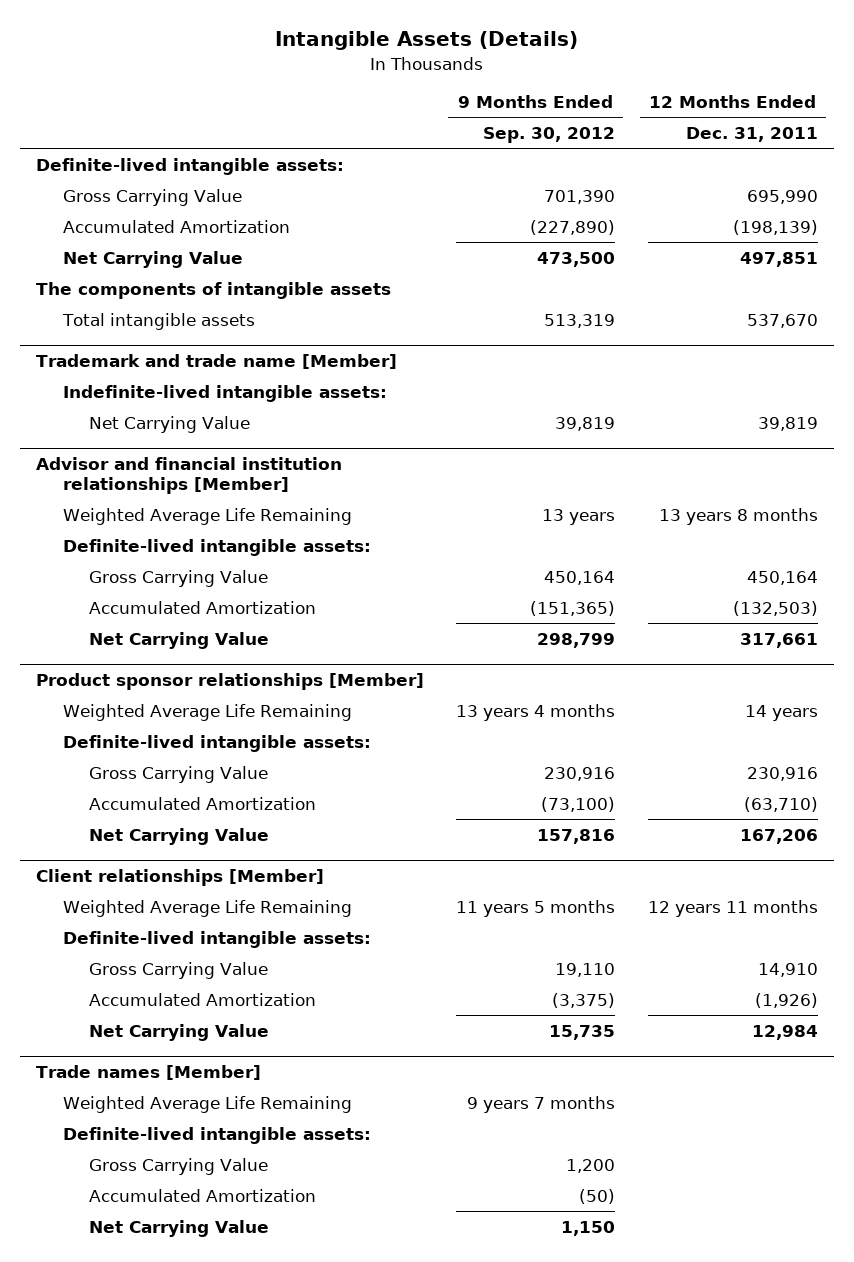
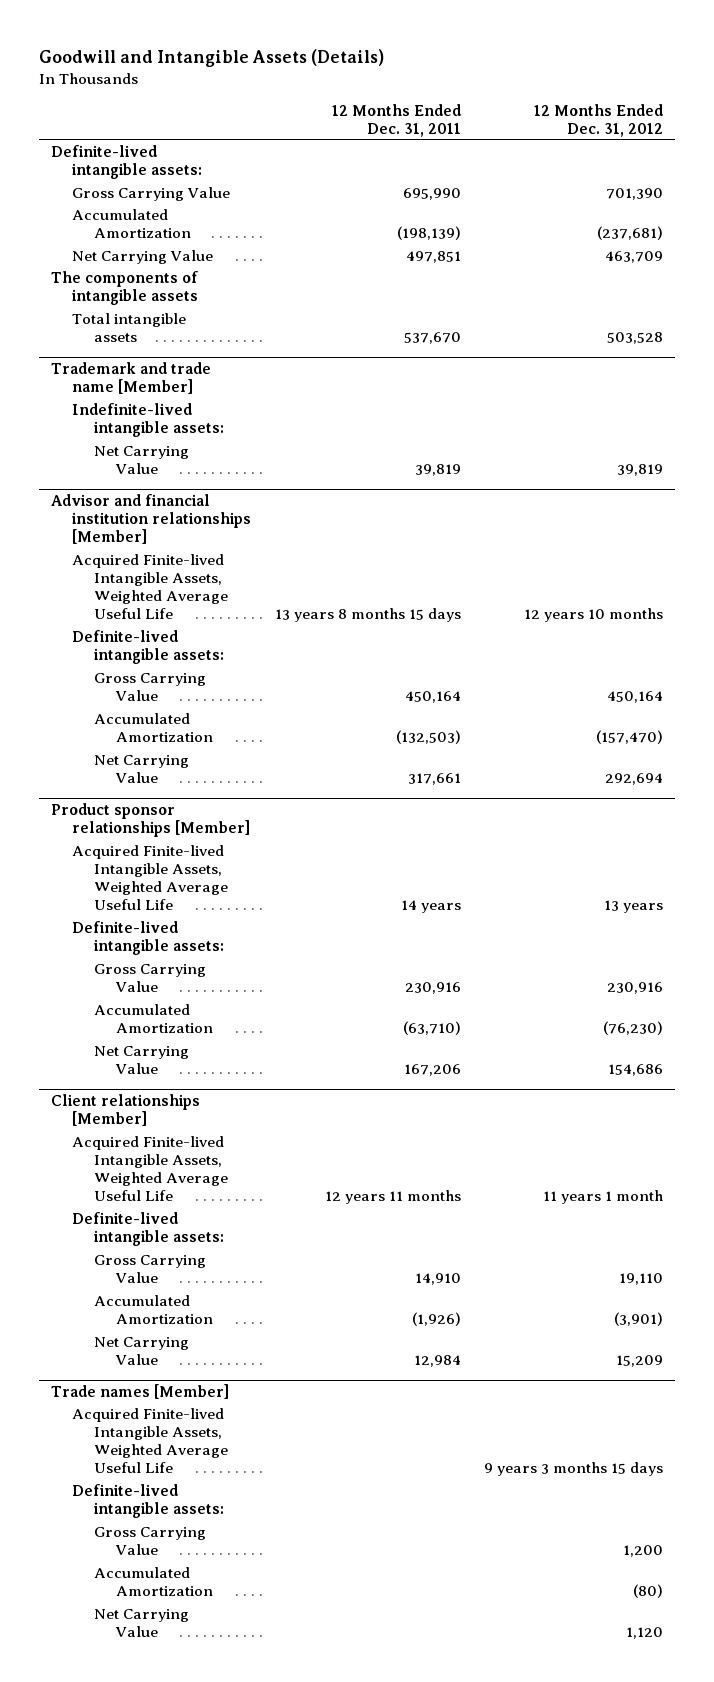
- Intangible Assets (Details)
+ Goodwill and Intangible Assets (Details)
- | 9 Months Ended Sep. 30, 2012 | 12 Months Ended Dec. 31, 2011
+ | 12 Months Ended Dec. 31, 2011 | 12 Months Ended Dec. 31, 2012
@ Advisor and financial institution relationships [Member]
- Weighted Average Life Remaining | 13 years | 13 years 8 months
+ Acquired Finite-lived Intangible Assets, Weighted Average Useful Life | 13 years 8 months 15 days | 12 years 10 months
@ Product sponsor relationships [Member]
- Weighted Average Life Remaining | 13 years 4 months | 14 years
+ Acquired Finite-lived Intangible Assets, Weighted Average Useful Life | 14 years | 13 years
@ Client relationships [Member]
- Weighted Average Life Remaining | 11 years 5 months | 12 years 11 months
+ Acquired Finite-lived Intangible Assets, Weighted Average Useful Life | 12 years 11 months | 11 years 1 month
@ Trade names [Member]
- Weighted Average Life Remaining | 9 years 7 months |
+ Acquired Finite-lived Intangible Assets, Weighted Average Useful Life | | 9 years 3 months 15 days

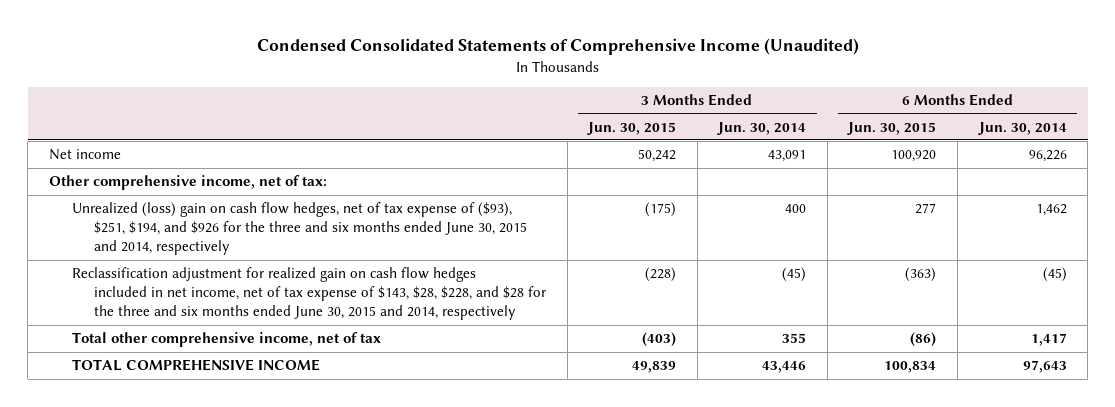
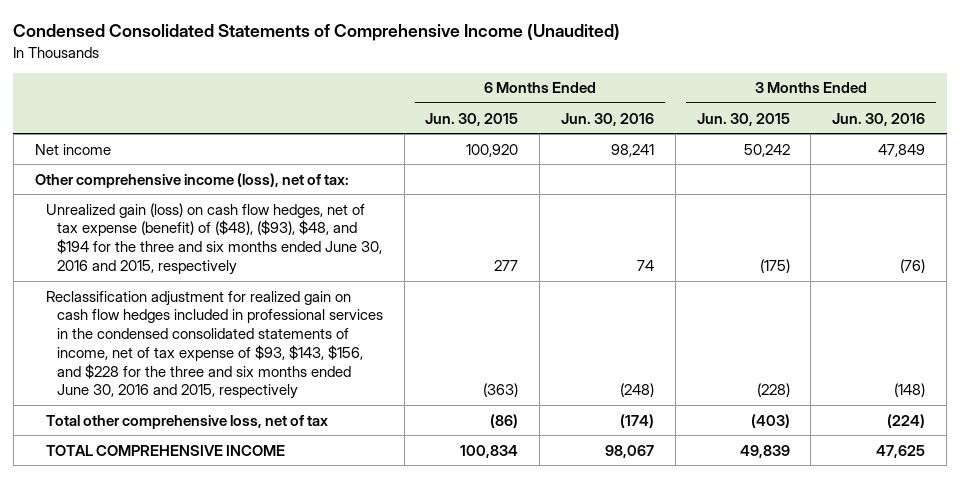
- | 3 Months Ended Jun. 30, 2015 | 3 Months Ended Jun. 30, 2014 | 6 Months Ended Jun. 30, 2015 | 6 Months Ended Jun. 30, 2014
+ | 6 Months Ended Jun. 30, 2015 | 6 Months Ended Jun. 30, 2016 | 3 Months Ended Jun. 30, 2015 | 3 Months Ended Jun. 30, 2016
- Other comprehensive income, net of tax:
- Unrealized (loss) gain on cash flow hedges, net of tax expense of ($93), $251, $194, and $926 for the three and six months ended June 30, 2015 and 2014, respectively | (175) | 400 | 277 | 1,462
- Reclassification adjustment for realized gain on cash flow hedges included in net income, net of tax expense of $143, $28, $228, and $28 for the three and six months ended June 30, 2015 and 2014, respectively | (228) | (45) | (363) | (45)
- Total other comprehensive income, net of tax | (403) | 355 | (86) | 1,417
+ Other comprehensive income (loss), net of tax:
+ Unrealized gain (loss) on cash flow hedges, net of tax expense (benefit) of ($48), ($93), $48, and $194 for the three and six months ended June 30, 2016 and 2015, respectively | 277 | 74 | (175) | (76)
+ Reclassification adjustment for realized gain on cash flow hedges included in professional services in the condensed consolidated statements of income, net of tax expense of $93, $143, $156, and $228 for the three and six months ended June 30, 2016 and 2015, respectively | (363) | (248) | (228) | (148)
+ Total other comprehensive loss, net of tax | (86) | (174) | (403) | (224)

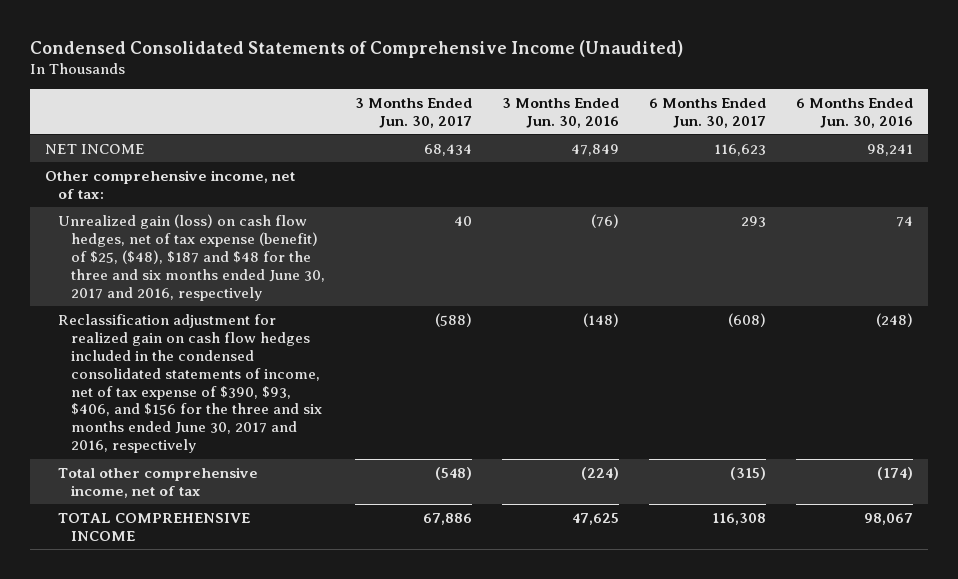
- | 6 Months Ended Jun. 30, 2015 | 6 Months Ended Jun. 30, 2016 | 3 Months Ended Jun. 30, 2015 | 3 Months Ended Jun. 30, 2016
+ | 3 Months Ended Jun. 30, 2017 | 3 Months Ended Jun. 30, 2016 | 6 Months Ended Jun. 30, 2017 | 6 Months Ended Jun. 30, 2016
- Net income | 100,920 | 98,241 | 50,242 | 47,849
- Other comprehensive income (loss), net of tax:
- Unrealized gain (loss) on cash flow hedges, net of tax expense (benefit) of ($48), ($93), $48, and $194 for the three and six months ended June 30, 2016 and 2015, respectively | 277 | 74 | (175) | (76)
- Reclassification adjustment for realized gain on cash flow hedges included in professional services in the condensed consolidated statements of income, net of tax expense of $93, $143, $156, and $228 for the three and six months ended June 30, 2016 and 2015, respectively | (363) | (248) | (228) | (148)
- Total other comprehensive loss, net of tax | (86) | (174) | (403) | (224)
+ NET INCOME | 68,434 | 47,849 | 116,623 | 98,241
+ Other comprehensive income, net of tax:
+ Unrealized gain (loss) on cash flow hedges, net of tax expense (benefit) of $25, ($48), $187 and $48 for the three and six months ended June 30, 2017 and 2016, respectively | 40 | (76) | 293 | 74
+ Reclassification adjustment for realized gain on cash flow hedges included in the condensed consolidated statements of income, net of tax expense of $390, $93, $406, and $156 for the three and six months ended June 30, 2017 and 2016, respectively | (588) | (148) | (608) | (248)
+ Total other comprehensive income, net of tax | (548) | (224) | (315) | (174)

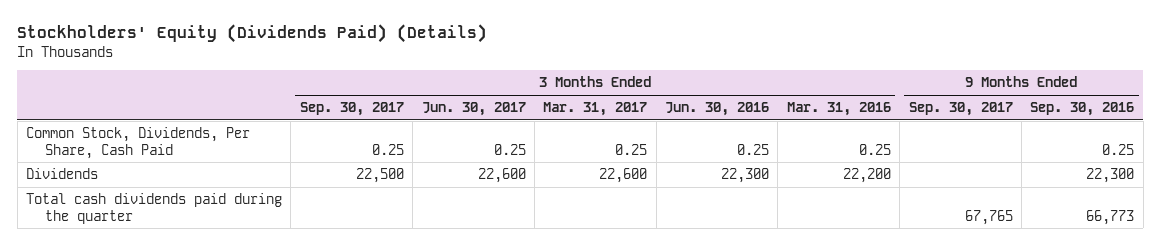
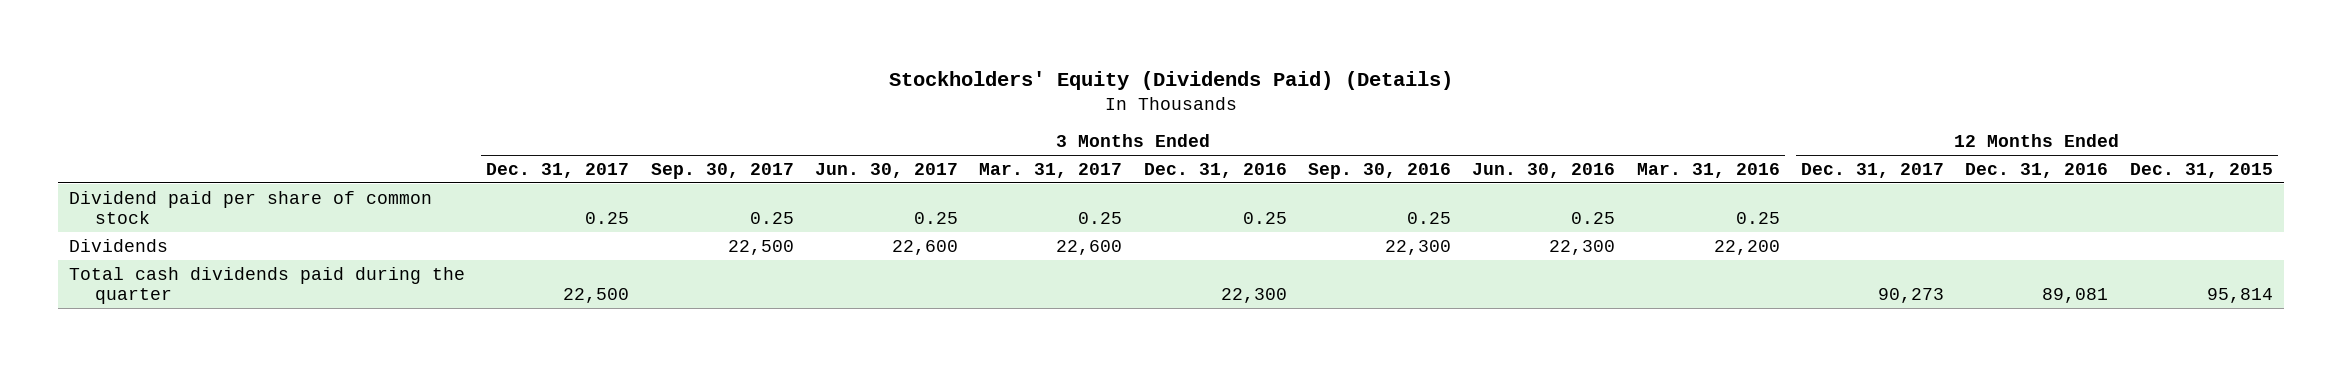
- | 3 Months Ended Sep. 30, 2017 | 3 Months Ended Jun. 30, 2017 | 3 Months Ended Mar. 31, 2017 | 3 Months Ended Jun. 30, 2016 | 3 Months Ended Mar. 31, 2016 | 9 Months Ended Sep. 30, 2017 | 9 Months Ended Sep. 30, 2016
+ | 3 Months Ended Dec. 31, 2017 | 3 Months Ended Sep. 30, 2017 | 3 Months Ended Jun. 30, 2017 | 3 Months Ended Mar. 31, 2017 | 3 Months Ended Dec. 31, 2016 | 3 Months Ended Sep. 30, 2016 | 3 Months Ended Jun. 30, 2016 | 3 Months Ended Mar. 31, 2016 | 12 Months Ended Dec. 31, 2017 | 12 Months Ended Dec. 31, 2016 | 12 Months Ended Dec. 31, 2015
- Common Stock, Dividends, Per Share, Cash Paid | 0.25 | 0.25 | 0.25 | 0.25 | 0.25 | | 0.25
+ Dividend paid per share of common stock | 0.25 | 0.25 | 0.25 | 0.25 | 0.25 | 0.25 | 0.25 | 0.25 | | |

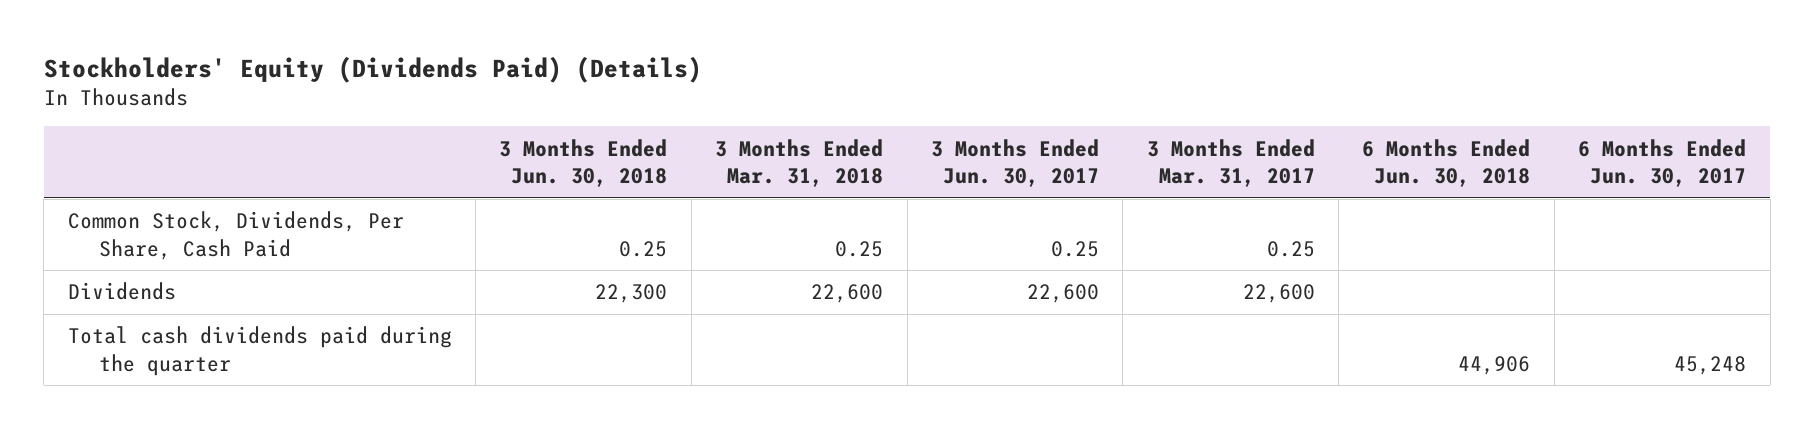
- | 3 Months Ended Dec. 31, 2017 | 3 Months Ended Sep. 30, 2017 | 3 Months Ended Jun. 30, 2017 | 3 Months Ended Mar. 31, 2017 | 3 Months Ended Dec. 31, 2016 | 3 Months Ended Sep. 30, 2016 | 3 Months Ended Jun. 30, 2016 | 3 Months Ended Mar. 31, 2016 | 12 Months Ended Dec. 31, 2017 | 12 Months Ended Dec. 31, 2016 | 12 Months Ended Dec. 31, 2015
+ | 3 Months Ended Jun. 30, 2018 | 3 Months Ended Mar. 31, 2018 | 3 Months Ended Jun. 30, 2017 | 3 Months Ended Mar. 31, 2017 | 6 Months Ended Jun. 30, 2018 | 6 Months Ended Jun. 30, 2017
- Dividend paid per share of common stock | 0.25 | 0.25 | 0.25 | 0.25 | 0.25 | 0.25 | 0.25 | 0.25 | | |
+ Common Stock, Dividends, Per Share, Cash Paid | 0.25 | 0.25 | 0.25 | 0.25 | |

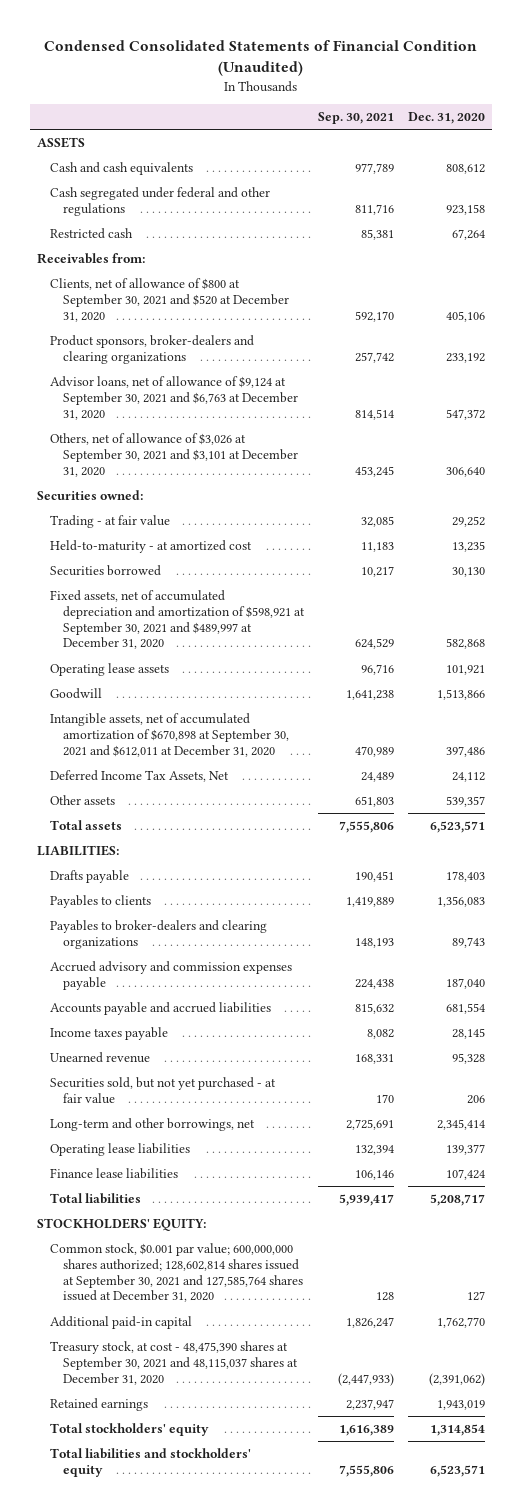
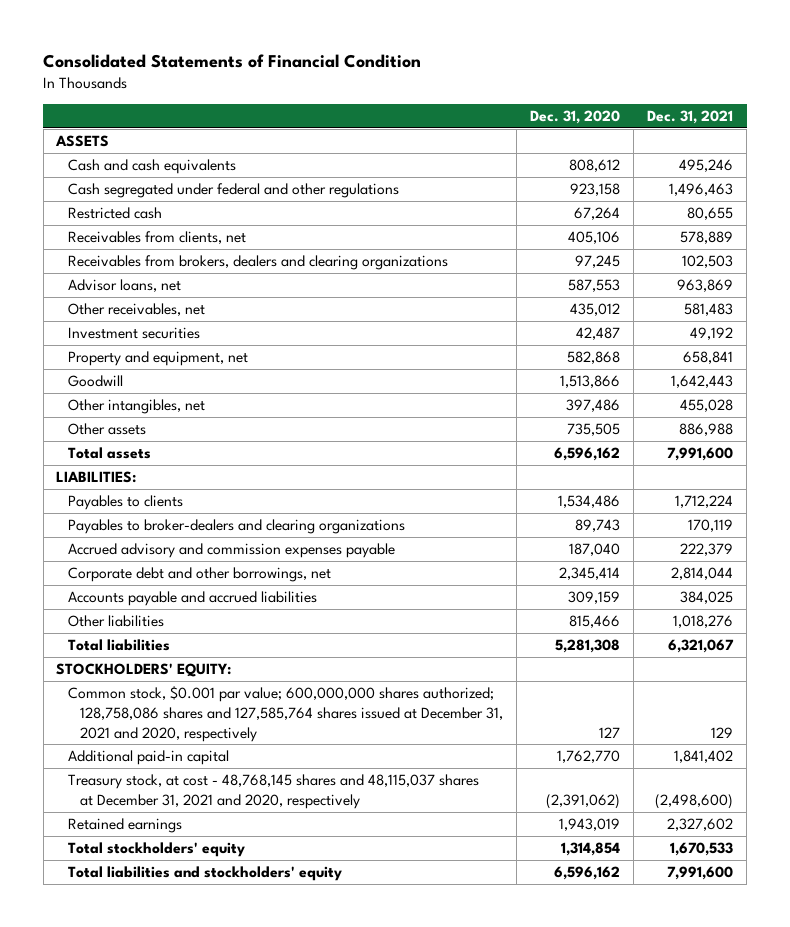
- Condensed Consolidated Statements of Financial Condition (Unaudited)
+ Consolidated Statements of Financial Condition
- | Sep. 30, 2021 | Dec. 31, 2020
+ | Dec. 31, 2020 | Dec. 31, 2021
- Receivables from:
- Clients, net of allowance of $800 at September 30, 2021 and $520 at December 31, 2020 | 592,170 | 405,106
- Product sponsors, broker-dealers and clearing organizations | 257,742 | 233,192
- Advisor loans, net of allowance of $9,124 at September 30, 2021 and $6,763 at December 31, 2020 | 814,514 | 547,372
- Others, net of allowance of $3,026 at September 30, 2021 and $3,101 at December 31, 2020 | 453,245 | 306,640
- Securities owned:
- Trading - at fair value | 32,085 | 29,252
- Held-to-maturity - at amortized cost | 11,183 | 13,235
- Securities borrowed | 10,217 | 30,130
- Fixed assets, net of accumulated depreciation and amortization of $598,921 at September 30, 2021 and $489,997 at December 31, 2020 | 624,529 | 582,868
- Operating lease assets | 96,716 | 101,921
+ Receivables from clients, net | 405,106 | 578,889
+ Receivables from brokers, dealers and clearing organizations | 97,245 | 102,503
+ Advisor loans, net | 587,553 | 963,869
+ Other receivables, net | 435,012 | 581,483
+ Investment securities | 42,487 | 49,192
+ Property and equipment, net | 582,868 | 658,841
- Intangible assets, net of accumulated amortization of $670,898 at September 30, 2021 and $612,011 at December 31, 2020 | 470,989 | 397,486
- Deferred Income Tax Assets, Net | 24,489 | 24,112
- Other assets | 651,803 | 539,357
- Total assets | 7,555,806 | 6,523,571
+ Other intangibles, net | 397,486 | 455,028
+ Other assets | 735,505 | 886,988
+ Total assets | 6,596,162 | 7,991,600
- Drafts payable | 190,451 | 178,403
- Payables to clients | 1,419,889 | 1,356,083
+ Payables to clients | 1,534,486 | 1,712,224
- Accounts payable and accrued liabilities | 815,632 | 681,554
- Income taxes payable | 8,082 | 28,145
- Unearned revenue | 168,331 | 95,328
- Securities sold, but not yet purchased - at fair value | 170 | 206
- Long-term and other borrowings, net | 2,725,691 | 2,345,414
- Operating lease liabilities | 132,394 | 139,377
- Finance lease liabilities | 106,146 | 107,424
- Total liabilities | 5,939,417 | 5,208,717
+ Corporate debt and other borrowings, net | 2,345,414 | 2,814,044
+ Accounts payable and accrued liabilities | 309,159 | 384,025
+ Other liabilities | 815,466 | 1,018,276
+ Total liabilities | 5,281,308 | 6,321,067
- Common stock, $0.001 par value; 600,000,000 shares authorized; 128,602,814 shares issued at September 30, 2021 and 127,585,764 shares issued at December 31, 2020 | 128 | 127
+ Common stock, $0.001 par value; 600,000,000 shares authorized; 128,758,086 shares and 127,585,764 shares issued at December 31, 2021 and 2020, respectively | 127 | 129
- Treasury stock, at cost - 48,475,390 shares at September 30, 2021 and 48,115,037 shares at December 31, 2020 | (2,447,933) | (2,391,062)
+ Treasury stock, at cost - 48,768,145 shares and 48,115,037 shares at December 31, 2021 and 2020, respectively | (2,391,062) | (2,498,600)
- Total liabilities and stockholders' equity | 7,555,806 | 6,523,571
+ Total liabilities and stockholders' equity | 6,596,162 | 7,991,600

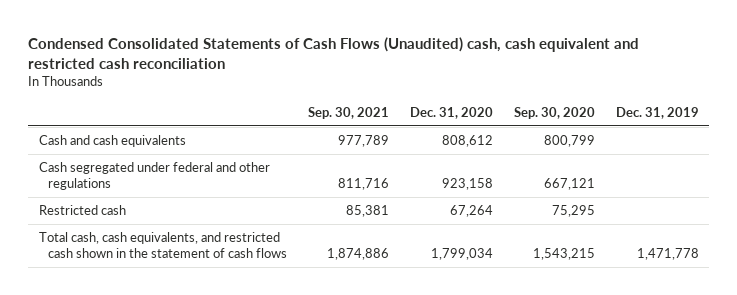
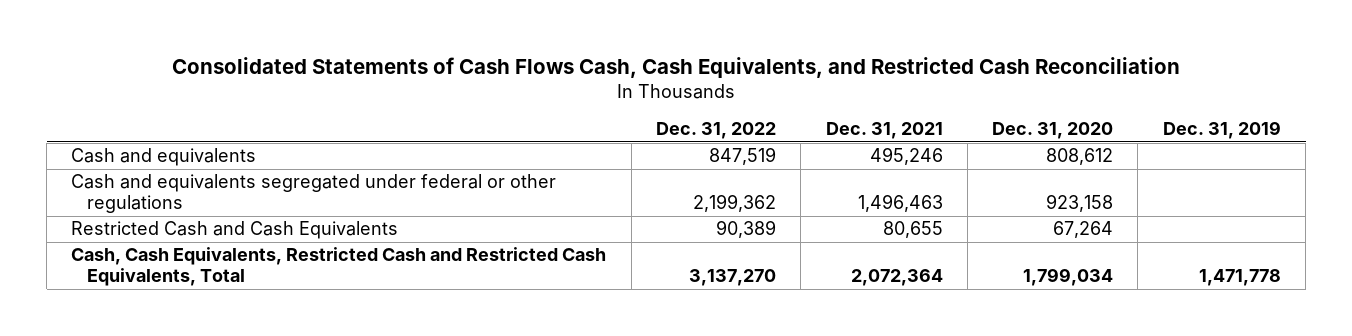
- Condensed Consolidated Statements of Cash Flows (Unaudited) cash, cash equivalent and restricted cash reconciliation
+ Consolidated Statements of Cash Flows Cash, Cash Equivalents, and Restricted Cash Reconciliation
- | Sep. 30, 2021 | Dec. 31, 2020 | Sep. 30, 2020 | Dec. 31, 2019
+ | Dec. 31, 2022 | Dec. 31, 2021 | Dec. 31, 2020 | Dec. 31, 2019
- Cash and cash equivalents | 977,789 | 808,612 | 800,799 |
- Cash segregated under federal and other regulations | 811,716 | 923,158 | 667,121 |
- Restricted cash | 85,381 | 67,264 | 75,295 |
- Total cash, cash equivalents, and restricted cash shown in the statement of cash flows | 1,874,886 | 1,799,034 | 1,543,215 | 1,471,778
+ Cash and equivalents | 847,519 | 495,246 | 808,612 |
+ Cash and equivalents segregated under federal or other regulations | 2,199,362 | 1,496,463 | 923,158 |
+ Restricted Cash and Cash Equivalents | 90,389 | 80,655 | 67,264 |
+ Cash, Cash Equivalents, Restricted Cash and Restricted Cash Equivalents, Total | 3,137,270 | 2,072,364 | 1,799,034 | 1,471,778

